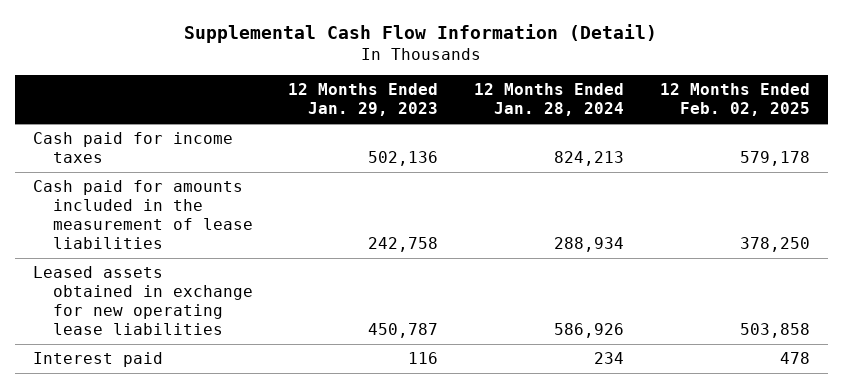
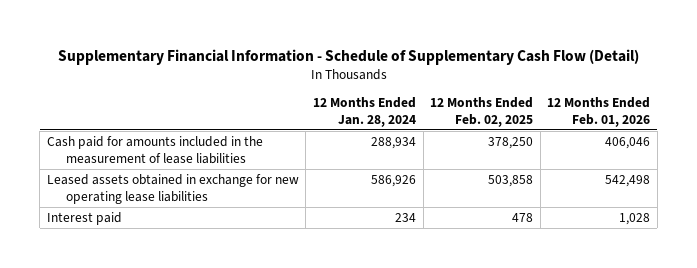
- Supplemental Cash Flow Information (Detail)
+ Supplementary Financial Information - Schedule of Supplementary Cash Flow (Detail)
- | 12 Months Ended Jan. 29, 2023 | 12 Months Ended Jan. 28, 2024 | 12 Months Ended Feb. 02, 2025
+ | 12 Months Ended Jan. 28, 2024 | 12 Months Ended Feb. 02, 2025 | 12 Months Ended Feb. 01, 2026
- Cash paid for income taxes | 502,136 | 824,213 | 579,178

